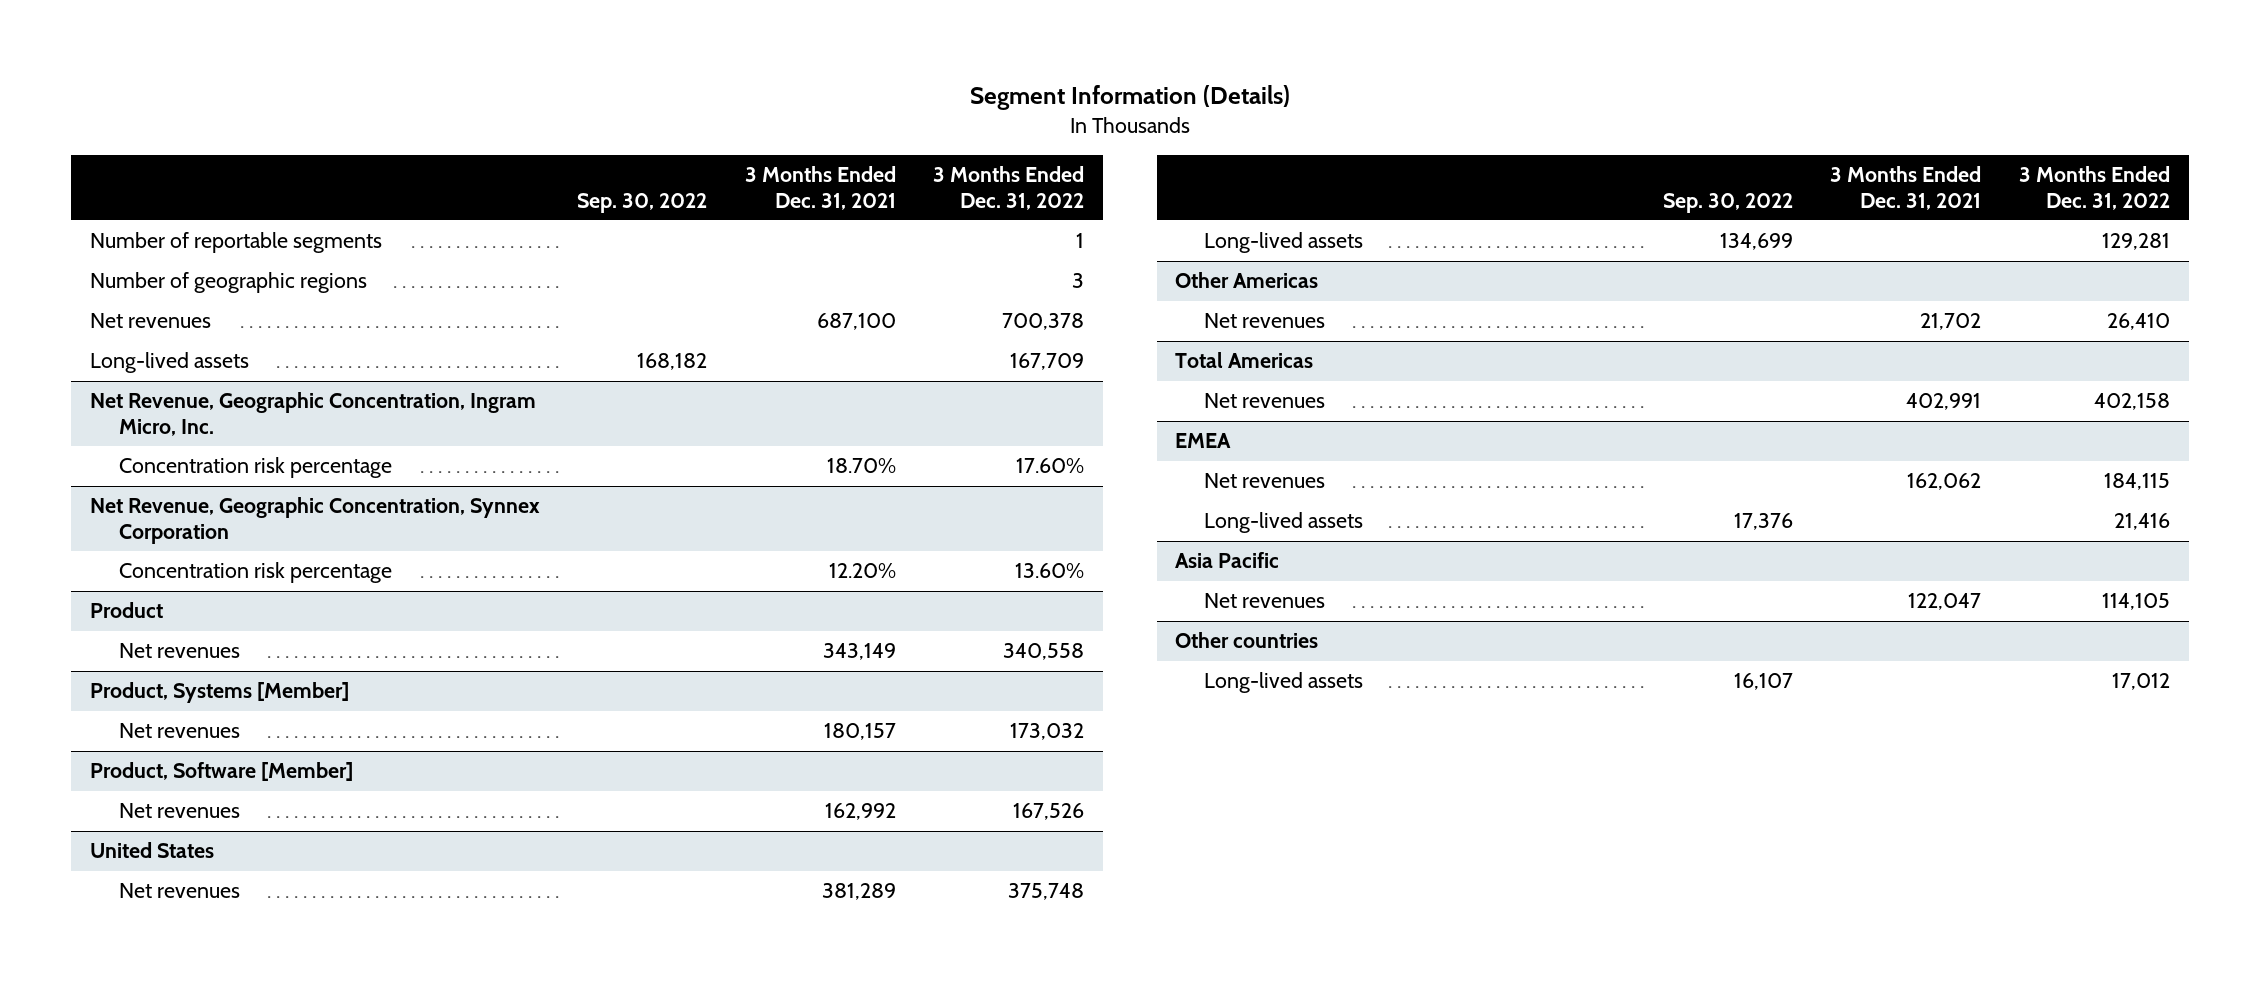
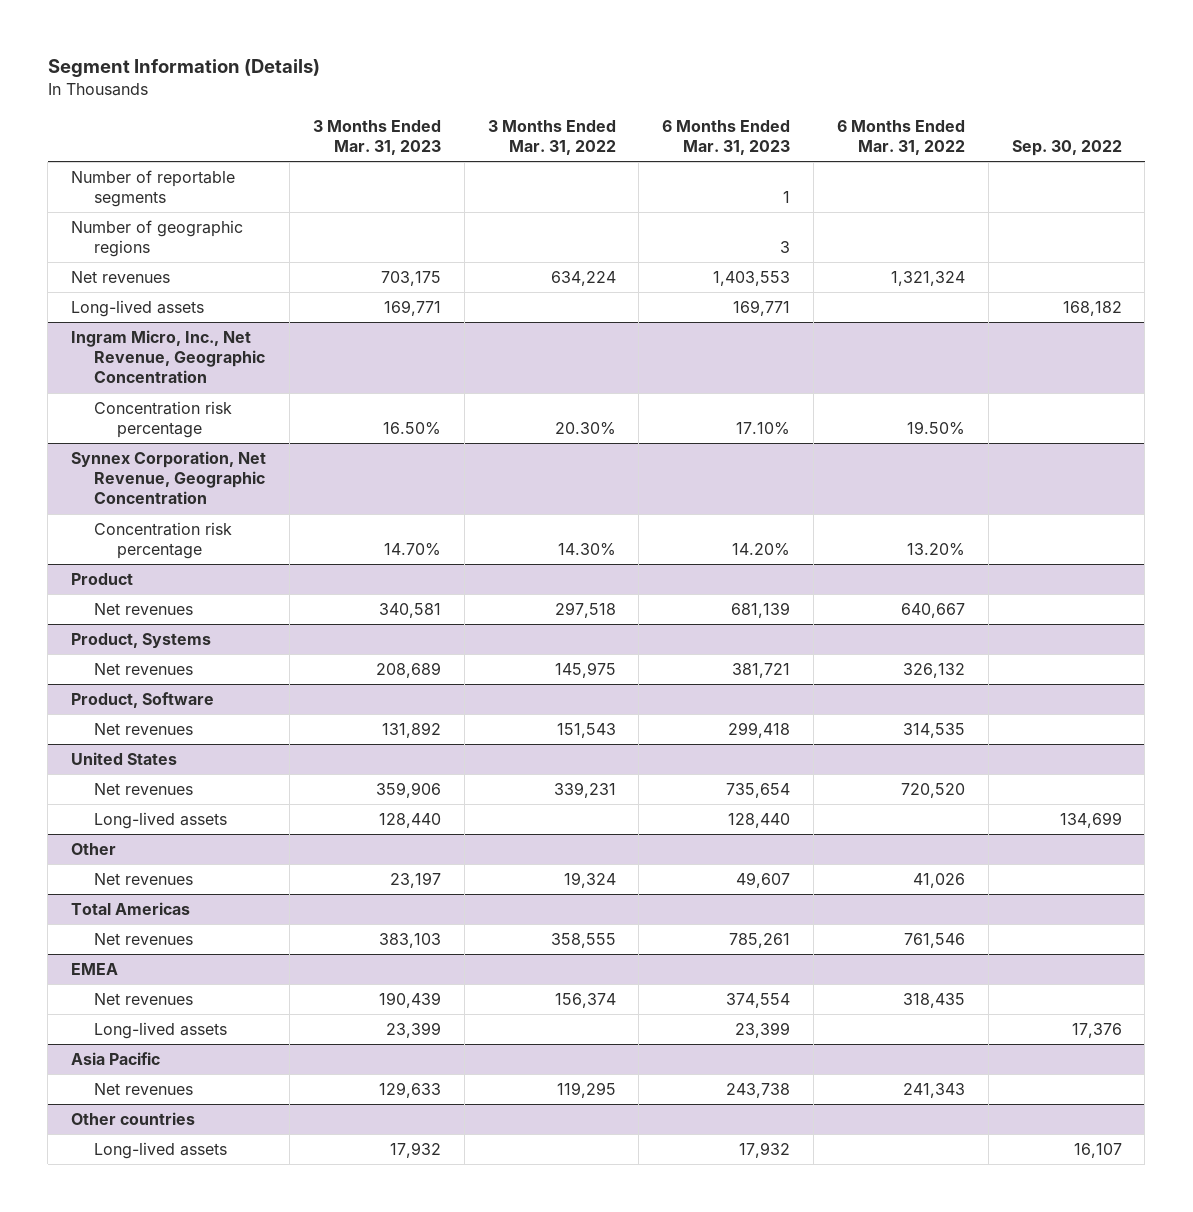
- | Sep. 30, 2022 | 3 Months Ended Dec. 31, 2021 | 3 Months Ended Dec. 31, 2022
+ | 3 Months Ended Mar. 31, 2023 | 3 Months Ended Mar. 31, 2022 | 6 Months Ended Mar. 31, 2023 | 6 Months Ended Mar. 31, 2022 | Sep. 30, 2022
- Net Revenue, Geographic Concentration, Ingram Micro, Inc.
+ Ingram Micro, Inc., Net Revenue, Geographic Concentration
- Net Revenue, Geographic Concentration, Synnex Corporation
+ Synnex Corporation, Net Revenue, Geographic Concentration
- Product, Systems [Member]
+ Product, Systems
- Product, Software [Member]
+ Product, Software
- Other Americas
+ Other

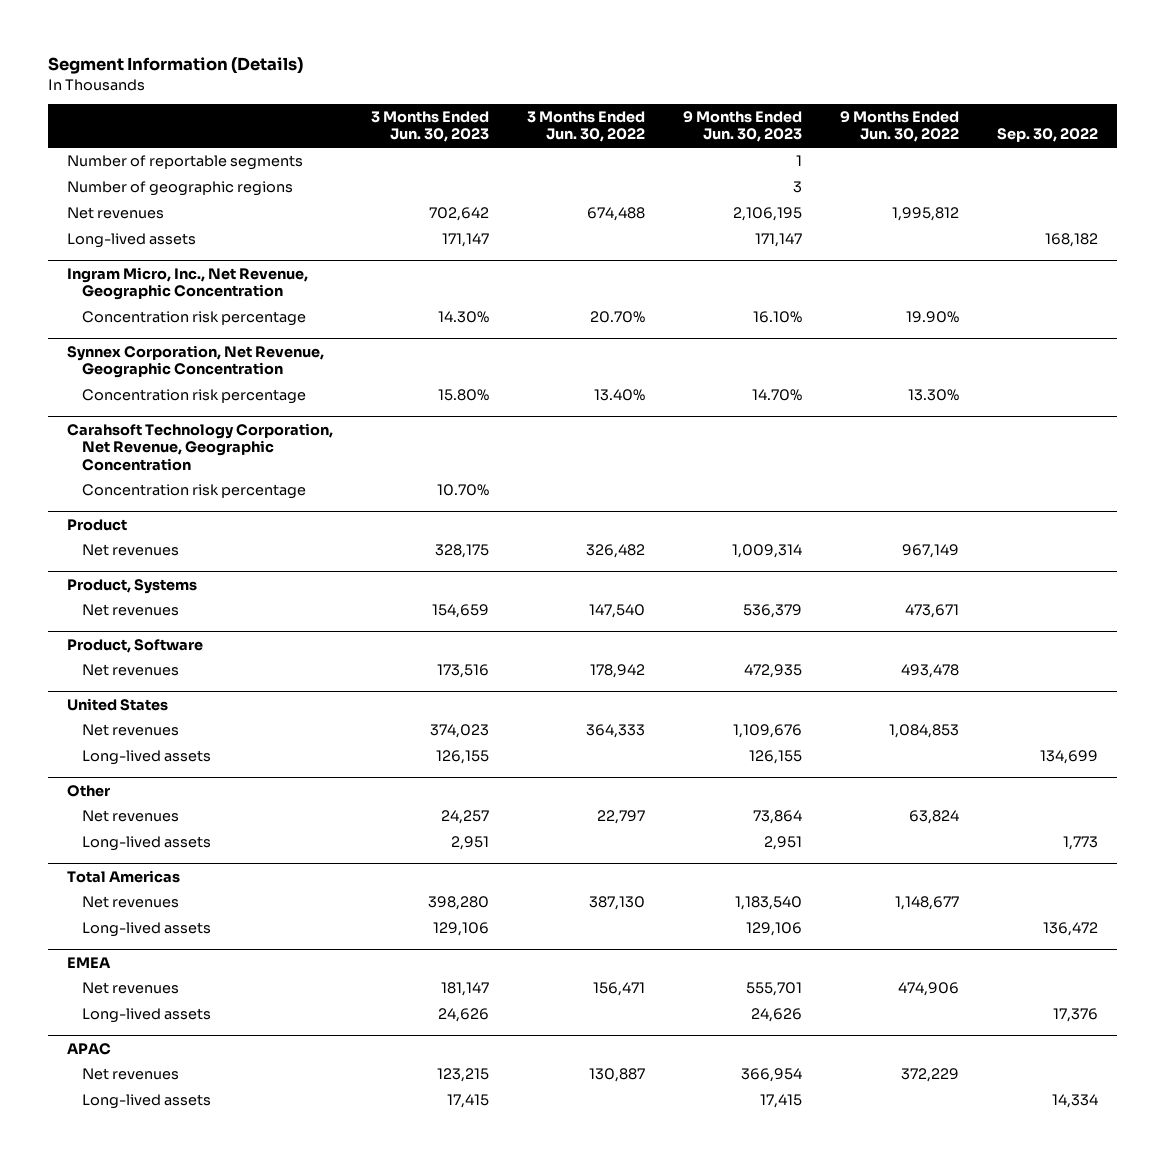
- | 3 Months Ended Mar. 31, 2023 | 3 Months Ended Mar. 31, 2022 | 6 Months Ended Mar. 31, 2023 | 6 Months Ended Mar. 31, 2022 | Sep. 30, 2022
+ | 3 Months Ended Jun. 30, 2023 | 3 Months Ended Jun. 30, 2022 | 9 Months Ended Jun. 30, 2023 | 9 Months Ended Jun. 30, 2022 | Sep. 30, 2022
+ Carahsoft Technology Corporation, Net Revenue, Geographic Concentration
+ Concentration risk percentage | 10.70% | | | |
@ Other
+ Long-lived assets | 2,951 | | 2,951 | | 1,773
@ Total Americas
+ Long-lived assets | 129,106 | | 129,106 | | 136,472
- Asia Pacific
+ APAC
- Other countries
- Long-lived assets | 17,932 | | 17,932 | | 16,107
+ Long-lived assets | 17,415 | | 17,415 | | 14,334

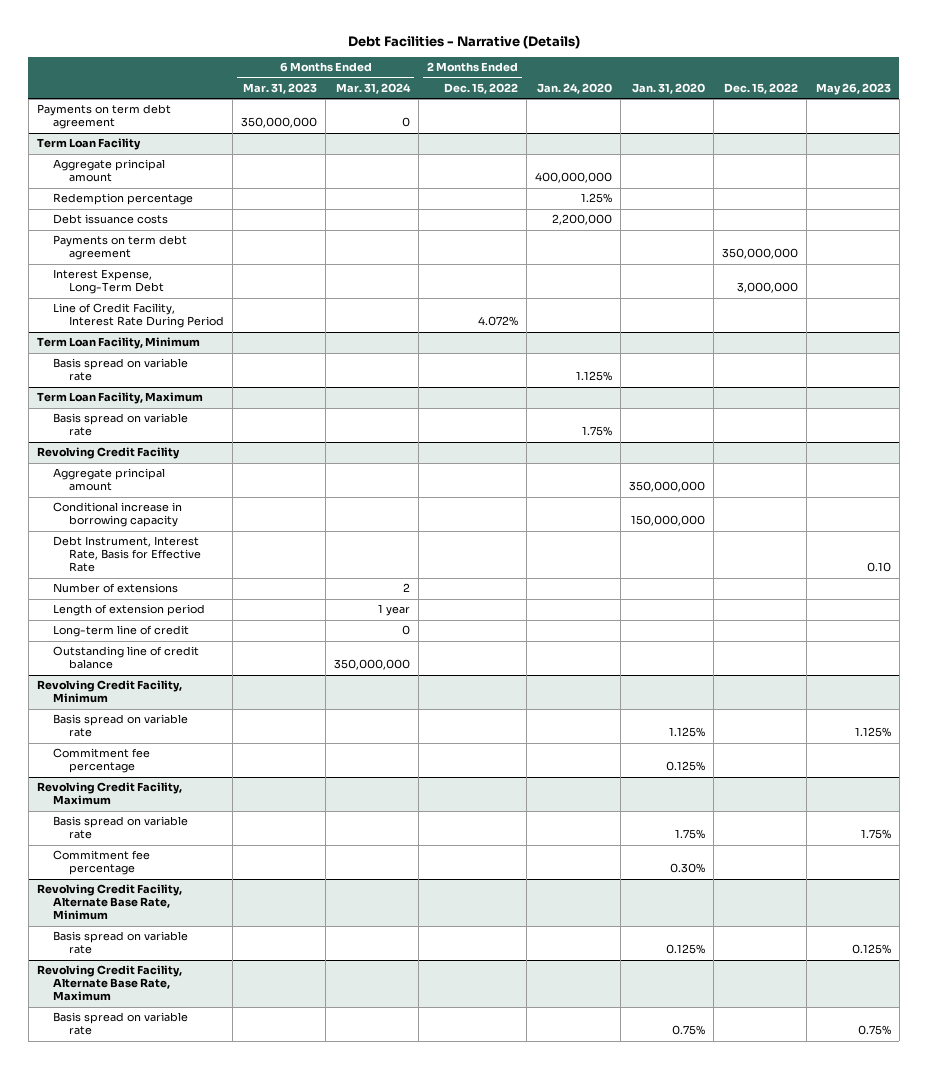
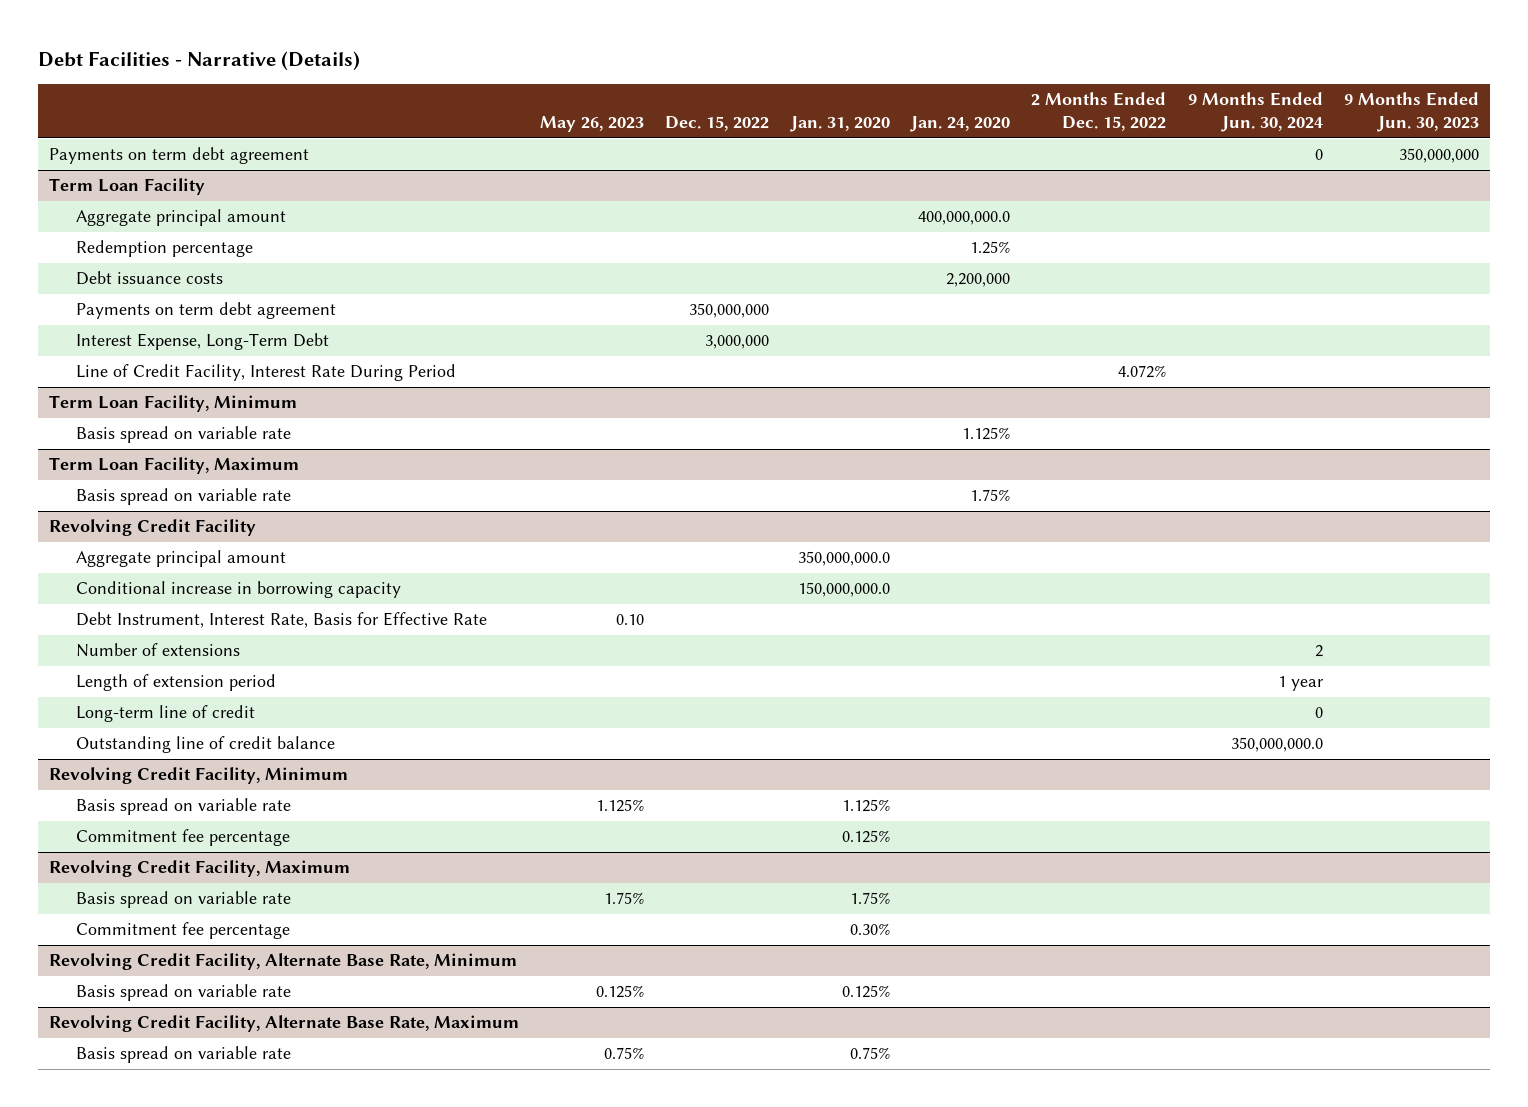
- | 6 Months Ended Mar. 31, 2023 | 6 Months Ended Mar. 31, 2024 | 2 Months Ended Dec. 15, 2022 | Jan. 24, 2020 | Jan. 31, 2020 | Dec. 15, 2022 | May 26, 2023
+ | May 26, 2023 | Dec. 15, 2022 | Jan. 31, 2020 | Jan. 24, 2020 | 2 Months Ended Dec. 15, 2022 | 9 Months Ended Jun. 30, 2024 | 9 Months Ended Jun. 30, 2023
@ Term Loan Facility
- Aggregate principal amount | | | | 400,000,000 | | |
+ Aggregate principal amount | | | | 400,000,000.0 | | |
@ Revolving Credit Facility
- Aggregate principal amount | | | | | 350,000,000 | |
- Conditional increase in borrowing capacity | | | | | 150,000,000 | |
+ Aggregate principal amount | | | 350,000,000.0 | | | |
+ Conditional increase in borrowing capacity | | | 150,000,000.0 | | | |

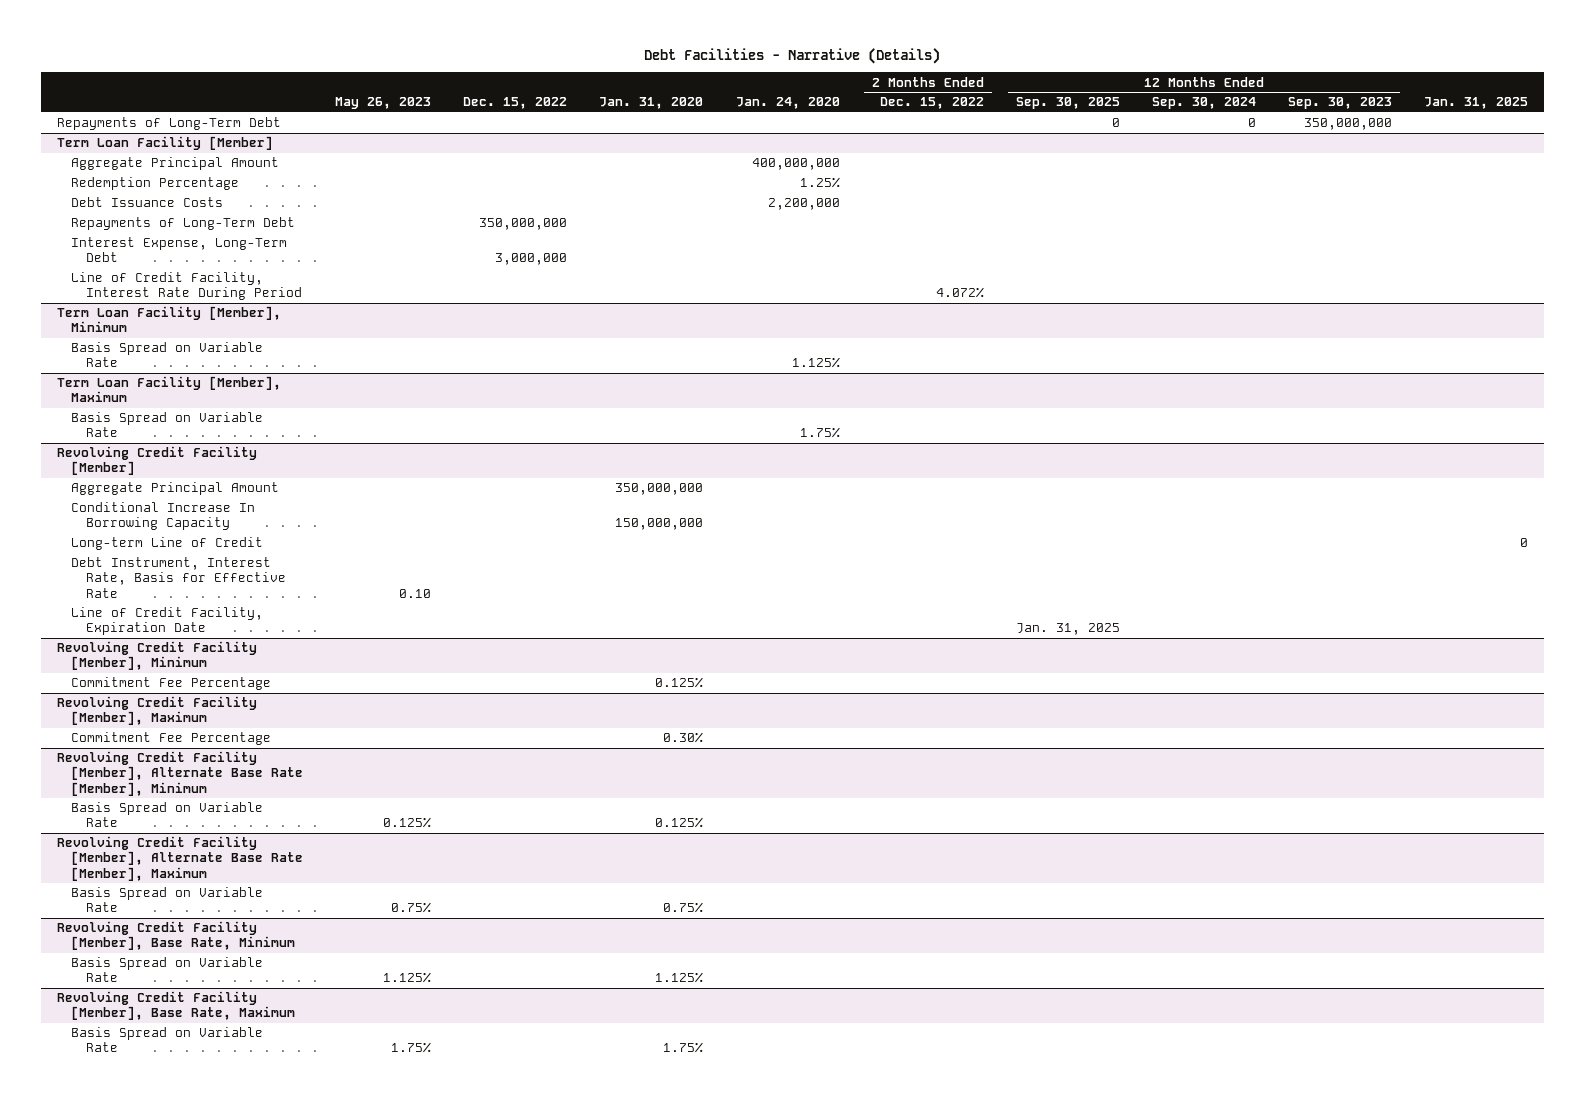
- | May 26, 2023 | Dec. 15, 2022 | Jan. 31, 2020 | Jan. 24, 2020 | 2 Months Ended Dec. 15, 2022 | 9 Months Ended Jun. 30, 2024 | 9 Months Ended Jun. 30, 2023
+ | May 26, 2023 | Dec. 15, 2022 | Jan. 31, 2020 | Jan. 24, 2020 | 2 Months Ended Dec. 15, 2022 | 12 Months Ended Sep. 30, 2025 | 12 Months Ended Sep. 30, 2024 | 12 Months Ended Sep. 30, 2023 | Jan. 31, 2025
- Payments on term debt agreement | | | | | | 0 | 350,000,000
- Term Loan Facility
- Aggregate principal amount | | | | 400,000,000.0 | | |
- Redemption percentage | | | | 1.25% | | |
- Debt issuance costs | | | | 2,200,000 | | |
- Payments on term debt agreement | | 350,000,000 | | | | |
+ Repayments of Long-Term Debt | | | | | | 0 | 0 | 350,000,000 |
+ Term Loan Facility [Member]
+ Aggregate Principal Amount | | | | 400,000,000 | | | | |
+ Redemption Percentage | | | | 1.25% | | | | |
+ Debt Issuance Costs | | | | 2,200,000 | | | | |
+ Repayments of Long-Term Debt | | 350,000,000 | | | | | | |
- Term Loan Facility, Minimum
- Basis spread on variable rate | | | | 1.125% | | |
- Term Loan Facility, Maximum
- Basis spread on variable rate | | | | 1.75% | | |
- Revolving Credit Facility
- Aggregate principal amount | | | 350,000,000.0 | | | |
- Conditional increase in borrowing capacity | | | 150,000,000.0 | | | |
+ Term Loan Facility [Member], Minimum
+ Basis Spread on Variable Rate | | | | 1.125% | | | | |
+ Term Loan Facility [Member], Maximum
+ Basis Spread on Variable Rate | | | | 1.75% | | | | |
+ Revolving Credit Facility [Member]
+ Aggregate Principal Amount | | | 350,000,000 | | | | | |
+ Conditional Increase In Borrowing Capacity | | | 150,000,000 | | | | | |
+ Long-term Line of Credit | | | | | | | | | 0
- Number of extensions | | | | | | 2 |
- Length of extension period | | | | | | 1 year |
- Long-term line of credit | | | | | | 0 |
- Outstanding line of credit balance | | | | | | 350,000,000.0 |
- Revolving Credit Facility, Minimum
- Basis spread on variable rate | 1.125% | | 1.125% | | | |
- Commitment fee percentage | | | 0.125% | | | |
- Revolving Credit Facility, Maximum
- Basis spread on variable rate | 1.75% | | 1.75% | | | |
- Commitment fee percentage | | | 0.30% | | | |
- Revolving Credit Facility, Alternate Base Rate, Minimum
- Basis spread on variable rate | 0.125% | | 0.125% | | | |
- Revolving Credit Facility, Alternate Base Rate, Maximum
- Basis spread on variable rate | 0.75% | | 0.75% | | | |
+ Line of Credit Facility, Expiration Date | | | | | | Jan. 31, 2025 | | |
+ Revolving Credit Facility [Member], Minimum
+ Commitment Fee Percentage | | | 0.125% | | | | | |
+ Revolving Credit Facility [Member], Maximum
+ Commitment Fee Percentage | | | 0.30% | | | | | |
+ Revolving Credit Facility [Member], Alternate Base Rate [Member], Minimum
+ Basis Spread on Variable Rate | 0.125% | | 0.125% | | | | | |
+ Revolving Credit Facility [Member], Alternate Base Rate [Member], Maximum
+ Basis Spread on Variable Rate | 0.75% | | 0.75% | | | | | |
+ Revolving Credit Facility [Member], Base Rate, Minimum
+ Basis Spread on Variable Rate | 1.125% | | 1.125% | | | | | |
+ Revolving Credit Facility [Member], Base Rate, Maximum
+ Basis Spread on Variable Rate | 1.75% | | 1.75% | | | | | |

